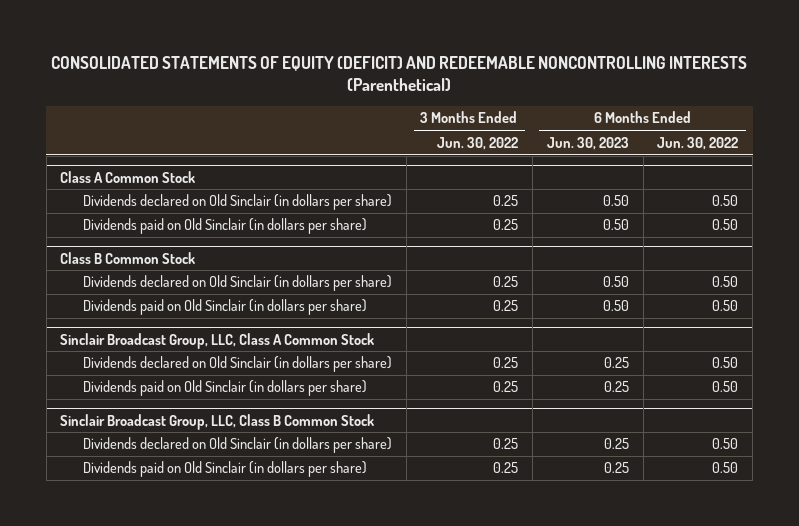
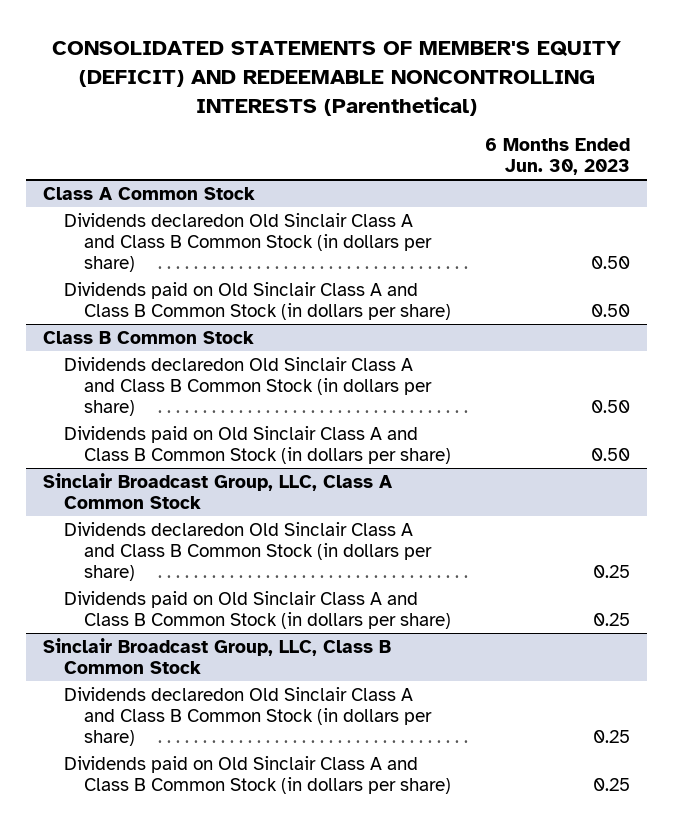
- CONSOLIDATED STATEMENTS OF EQUITY (DEFICIT) AND REDEEMABLE NONCONTROLLING INTERESTS (Parenthetical)
+ CONSOLIDATED STATEMENTS OF MEMBER'S EQUITY (DEFICIT) AND REDEEMABLE NONCONTROLLING INTERESTS (Parenthetical)
- | 3 Months Ended Jun. 30, 2022 | 6 Months Ended Jun. 30, 2023 | 6 Months Ended Jun. 30, 2022
+ | 6 Months Ended Jun. 30, 2023
@ Class A Common Stock
- Dividends declared on Old Sinclair (in dollars per share) | 0.25 | 0.50 | 0.50
- Dividends paid on Old Sinclair (in dollars per share) | 0.25 | 0.50 | 0.50
+ Dividends declaredon Old Sinclair Class A and Class B Common Stock (in dollars per share) | 0.50
+ Dividends paid on Old Sinclair Class A and Class B Common Stock (in dollars per share) | 0.50
@ Class B Common Stock
- Dividends declared on Old Sinclair (in dollars per share) | 0.25 | 0.50 | 0.50
- Dividends paid on Old Sinclair (in dollars per share) | 0.25 | 0.50 | 0.50
+ Dividends declaredon Old Sinclair Class A and Class B Common Stock (in dollars per share) | 0.50
+ Dividends paid on Old Sinclair Class A and Class B Common Stock (in dollars per share) | 0.50
@ Sinclair Broadcast Group, LLC, Class A Common Stock
- Dividends declared on Old Sinclair (in dollars per share) | 0.25 | 0.25 | 0.50
- Dividends paid on Old Sinclair (in dollars per share) | 0.25 | 0.25 | 0.50
+ Dividends declaredon Old Sinclair Class A and Class B Common Stock (in dollars per share) | 0.25
+ Dividends paid on Old Sinclair Class A and Class B Common Stock (in dollars per share) | 0.25
@ Sinclair Broadcast Group, LLC, Class B Common Stock
- Dividends declared on Old Sinclair (in dollars per share) | 0.25 | 0.25 | 0.50
- Dividends paid on Old Sinclair (in dollars per share) | 0.25 | 0.25 | 0.50
+ Dividends declaredon Old Sinclair Class A and Class B Common Stock (in dollars per share) | 0.25
+ Dividends paid on Old Sinclair Class A and Class B Common Stock (in dollars per share) | 0.25

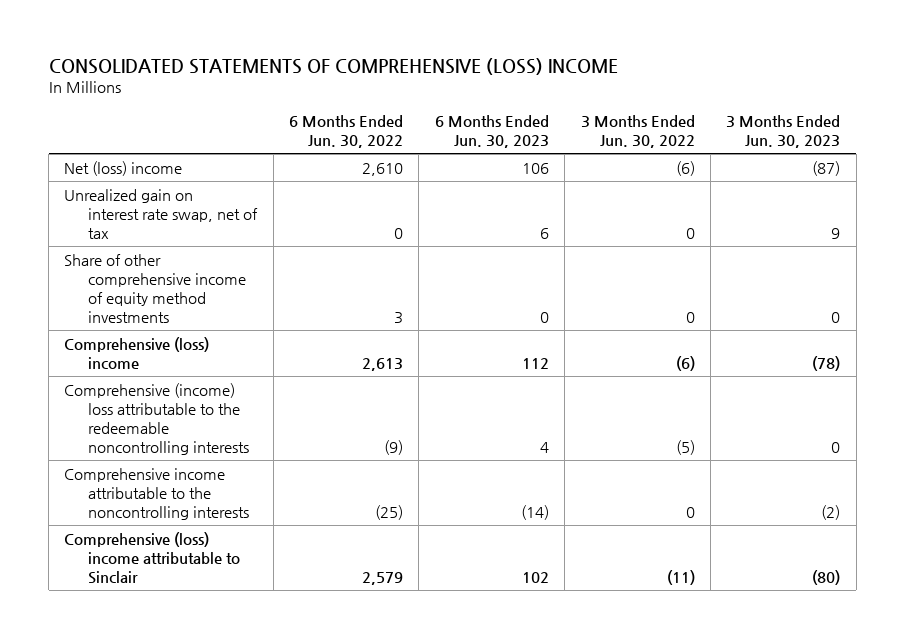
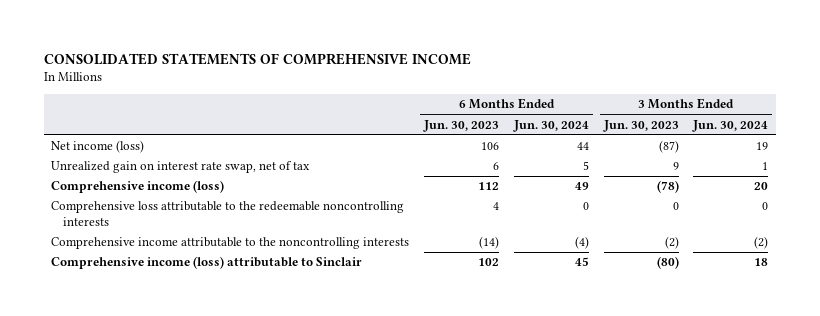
- CONSOLIDATED STATEMENTS OF COMPREHENSIVE (LOSS) INCOME
+ CONSOLIDATED STATEMENTS OF COMPREHENSIVE INCOME
- | 6 Months Ended Jun. 30, 2022 | 6 Months Ended Jun. 30, 2023 | 3 Months Ended Jun. 30, 2022 | 3 Months Ended Jun. 30, 2023
+ | 6 Months Ended Jun. 30, 2023 | 6 Months Ended Jun. 30, 2024 | 3 Months Ended Jun. 30, 2023 | 3 Months Ended Jun. 30, 2024
- Net (loss) income | 2,610 | 106 | (6) | (87)
+ Net income (loss) | 106 | 44 | (87) | 19
- Share of other comprehensive income of equity method investments | 3 | 0 | 0 | 0
- Comprehensive (loss) income | 2,613 | 112 | (6) | (78)
- Comprehensive (income) loss attributable to the redeemable noncontrolling interests | (9) | 4 | (5) | 0
+ Comprehensive income (loss) | 112 | 49 | (78) | 20
+ Comprehensive loss attributable to the redeemable noncontrolling interests | 4 | 0 | 0 | 0
- Comprehensive (loss) income attributable to Sinclair | 2,579 | 102 | (11) | (80)
+ Comprehensive income (loss) attributable to Sinclair | 102 | 45 | (80) | 18

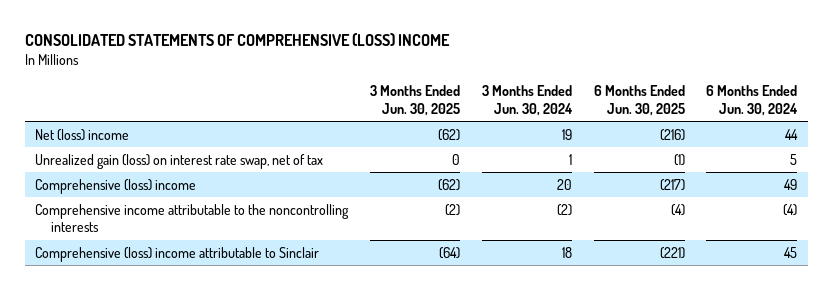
- CONSOLIDATED STATEMENTS OF COMPREHENSIVE INCOME
+ CONSOLIDATED STATEMENTS OF COMPREHENSIVE (LOSS) INCOME
- | 6 Months Ended Jun. 30, 2023 | 6 Months Ended Jun. 30, 2024 | 3 Months Ended Jun. 30, 2023 | 3 Months Ended Jun. 30, 2024
+ | 3 Months Ended Jun. 30, 2025 | 3 Months Ended Jun. 30, 2024 | 6 Months Ended Jun. 30, 2025 | 6 Months Ended Jun. 30, 2024
- Net income (loss) | 106 | 44 | (87) | 19
- Unrealized gain on interest rate swap, net of tax | 6 | 5 | 9 | 1
- Comprehensive income (loss) | 112 | 49 | (78) | 20
- Comprehensive loss attributable to the redeemable noncontrolling interests | 4 | 0 | 0 | 0
+ Net (loss) income | (62) | 19 | (216) | 44
+ Unrealized gain (loss) on interest rate swap, net of tax | 0 | 1 | (1) | 5
+ Comprehensive (loss) income | (62) | 20 | (217) | 49
- Comprehensive income (loss) attributable to Sinclair | 102 | 45 | (80) | 18
+ Comprehensive (loss) income attributable to Sinclair | (64) | 18 | (221) | 45

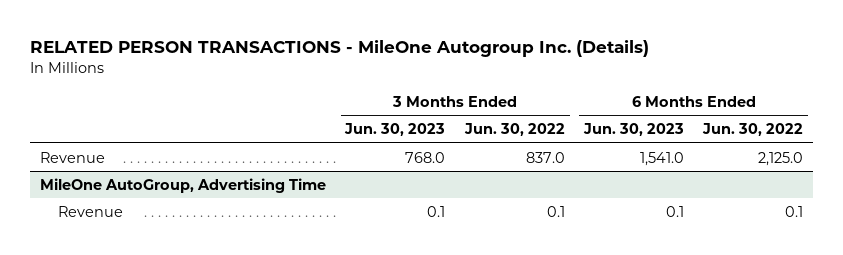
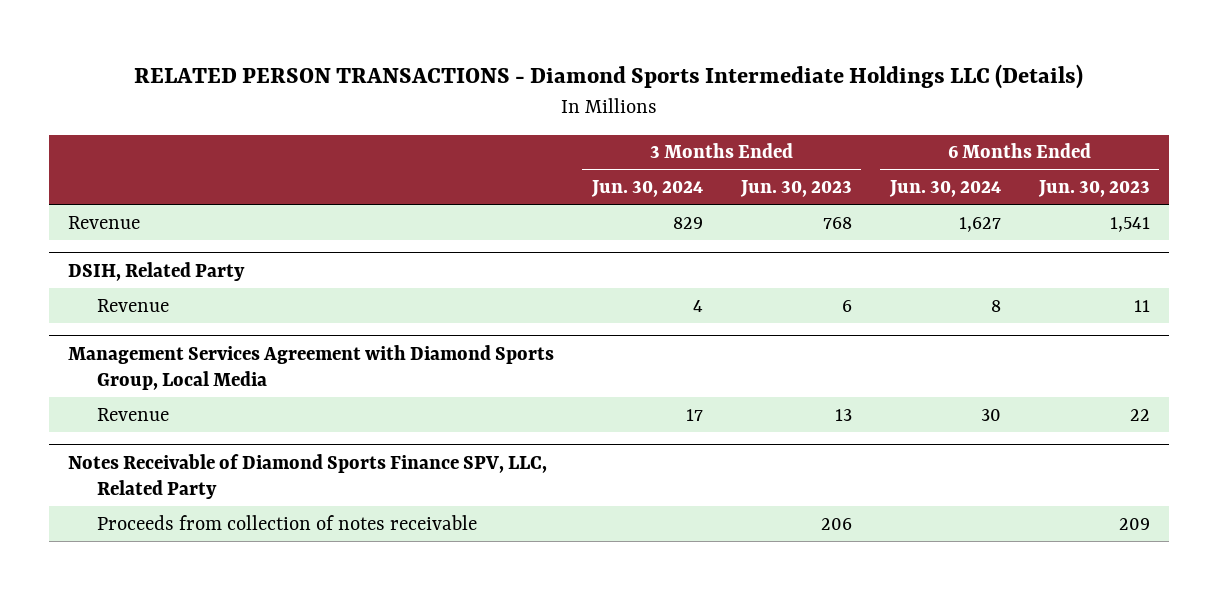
- RELATED PERSON TRANSACTIONS - MileOne Autogroup Inc. (Details)
+ RELATED PERSON TRANSACTIONS - Diamond Sports Intermediate Holdings LLC (Details)
- | 3 Months Ended Jun. 30, 2023 | 3 Months Ended Jun. 30, 2022 | 6 Months Ended Jun. 30, 2023 | 6 Months Ended Jun. 30, 2022
+ | 3 Months Ended Jun. 30, 2024 | 3 Months Ended Jun. 30, 2023 | 6 Months Ended Jun. 30, 2024 | 6 Months Ended Jun. 30, 2023
- Revenue | 768.0 | 837.0 | 1,541.0 | 2,125.0
- MileOne AutoGroup, Advertising Time
- Revenue | 0.1 | 0.1 | 0.1 | 0.1
+ Revenue | 829 | 768 | 1,627 | 1,541
+ DSIH, Related Party
+ Revenue | 4 | 6 | 8 | 11
+ Management Services Agreement with Diamond Sports Group, Local Media
+ Revenue | 17 | 13 | 30 | 22
+ Notes Receivable of Diamond Sports Finance SPV, LLC, Related Party
+ Proceeds from collection of notes receivable | | 206 | | 209

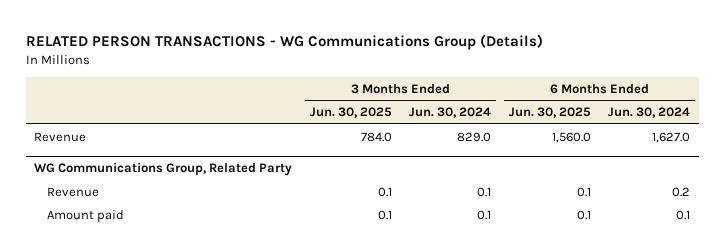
- RELATED PERSON TRANSACTIONS - Diamond Sports Intermediate Holdings LLC (Details)
+ RELATED PERSON TRANSACTIONS - WG Communications Group (Details)
- | 3 Months Ended Jun. 30, 2024 | 3 Months Ended Jun. 30, 2023 | 6 Months Ended Jun. 30, 2024 | 6 Months Ended Jun. 30, 2023
+ | 3 Months Ended Jun. 30, 2025 | 3 Months Ended Jun. 30, 2024 | 6 Months Ended Jun. 30, 2025 | 6 Months Ended Jun. 30, 2024
- Revenue | 829 | 768 | 1,627 | 1,541
- DSIH, Related Party
- Revenue | 4 | 6 | 8 | 11
- Management Services Agreement with Diamond Sports Group, Local Media
- Revenue | 17 | 13 | 30 | 22
- Notes Receivable of Diamond Sports Finance SPV, LLC, Related Party
- Proceeds from collection of notes receivable | | 206 | | 209
+ Revenue | 784.0 | 829.0 | 1,560.0 | 1,627.0
+ WG Communications Group, Related Party
+ Revenue | 0.1 | 0.1 | 0.1 | 0.2
+ Amount paid | 0.1 | 0.1 | 0.1 | 0.1

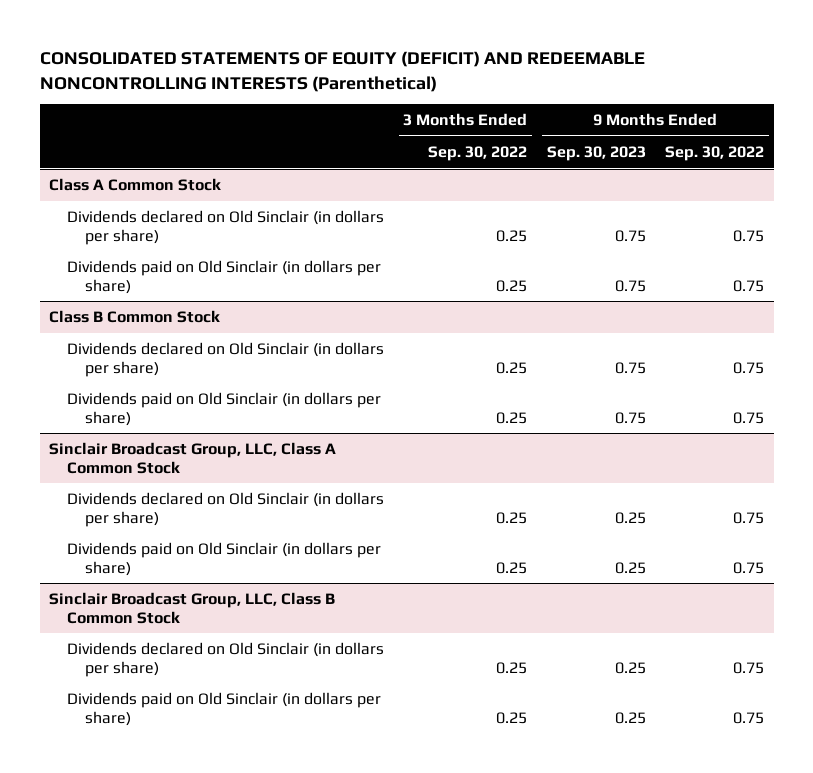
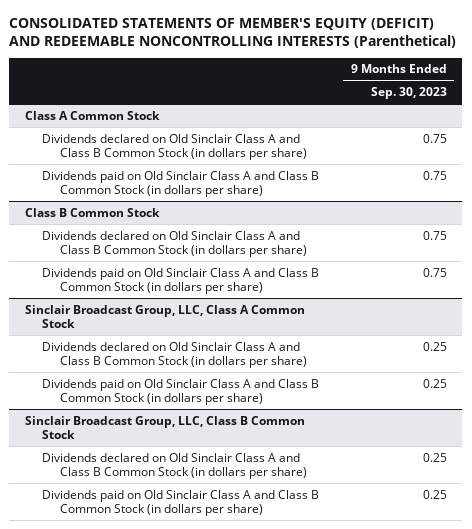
- CONSOLIDATED STATEMENTS OF EQUITY (DEFICIT) AND REDEEMABLE NONCONTROLLING INTERESTS (Parenthetical)
+ CONSOLIDATED STATEMENTS OF MEMBER'S EQUITY (DEFICIT) AND REDEEMABLE NONCONTROLLING INTERESTS (Parenthetical)
- | 3 Months Ended Sep. 30, 2022 | 9 Months Ended Sep. 30, 2023 | 9 Months Ended Sep. 30, 2022
+ | 9 Months Ended Sep. 30, 2023
@ Class A Common Stock
- Dividends declared on Old Sinclair (in dollars per share) | 0.25 | 0.75 | 0.75
- Dividends paid on Old Sinclair (in dollars per share) | 0.25 | 0.75 | 0.75
+ Dividends declared on Old Sinclair Class A and Class B Common Stock (in dollars per share) | 0.75
+ Dividends paid on Old Sinclair Class A and Class B Common Stock (in dollars per share) | 0.75
@ Class B Common Stock
- Dividends declared on Old Sinclair (in dollars per share) | 0.25 | 0.75 | 0.75
- Dividends paid on Old Sinclair (in dollars per share) | 0.25 | 0.75 | 0.75
+ Dividends declared on Old Sinclair Class A and Class B Common Stock (in dollars per share) | 0.75
+ Dividends paid on Old Sinclair Class A and Class B Common Stock (in dollars per share) | 0.75
@ Sinclair Broadcast Group, LLC, Class A Common Stock
- Dividends declared on Old Sinclair (in dollars per share) | 0.25 | 0.25 | 0.75
- Dividends paid on Old Sinclair (in dollars per share) | 0.25 | 0.25 | 0.75
+ Dividends declared on Old Sinclair Class A and Class B Common Stock (in dollars per share) | 0.25
+ Dividends paid on Old Sinclair Class A and Class B Common Stock (in dollars per share) | 0.25
@ Sinclair Broadcast Group, LLC, Class B Common Stock
- Dividends declared on Old Sinclair (in dollars per share) | 0.25 | 0.25 | 0.75
- Dividends paid on Old Sinclair (in dollars per share) | 0.25 | 0.25 | 0.75
+ Dividends declared on Old Sinclair Class A and Class B Common Stock (in dollars per share) | 0.25
+ Dividends paid on Old Sinclair Class A and Class B Common Stock (in dollars per share) | 0.25

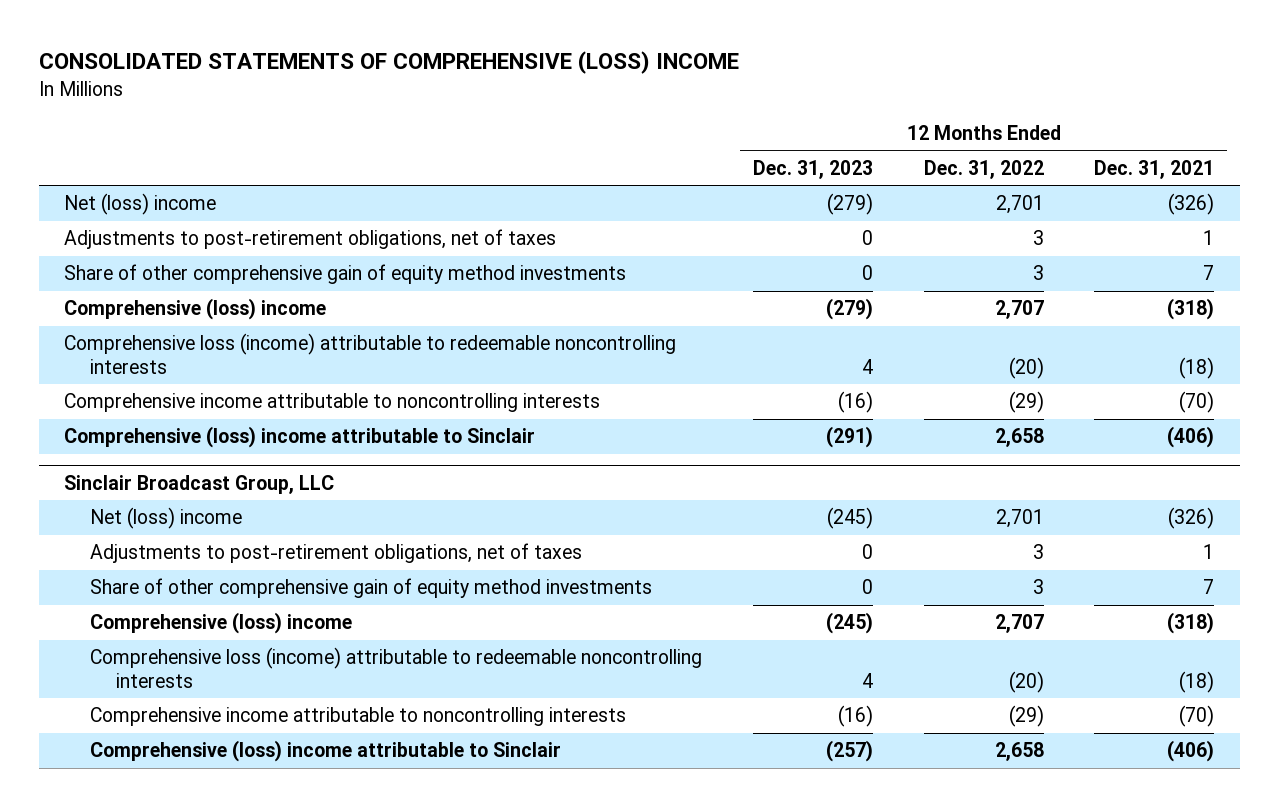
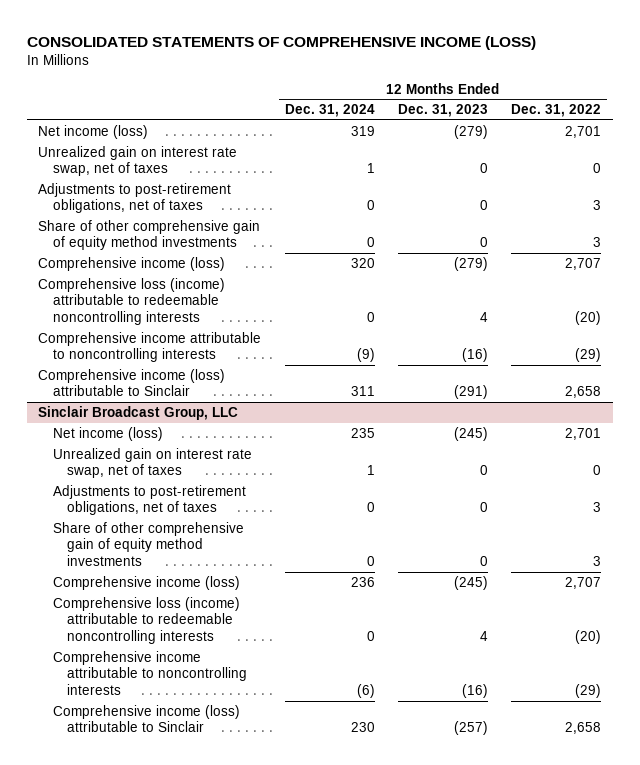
- CONSOLIDATED STATEMENTS OF COMPREHENSIVE (LOSS) INCOME
+ CONSOLIDATED STATEMENTS OF COMPREHENSIVE INCOME (LOSS)
- | 12 Months Ended Dec. 31, 2023 | 12 Months Ended Dec. 31, 2022 | 12 Months Ended Dec. 31, 2021
+ | 12 Months Ended Dec. 31, 2024 | 12 Months Ended Dec. 31, 2023 | 12 Months Ended Dec. 31, 2022
- Net (loss) income | (279) | 2,701 | (326)
+ Net income (loss) | 319 | (279) | 2,701
+ Unrealized gain on interest rate swap, net of taxes | 1 | 0 | 0
- Comprehensive (loss) income | (279) | 2,707 | (318)
+ Comprehensive income (loss) | 320 | (279) | 2,707
- Comprehensive (loss) income attributable to Sinclair | (291) | 2,658 | (406)
+ Comprehensive income (loss) attributable to Sinclair | 311 | (291) | 2,658
@ Sinclair Broadcast Group, LLC
- Net (loss) income | (245) | 2,701 | (326)
+ Net income (loss) | 235 | (245) | 2,701
+ Unrealized gain on interest rate swap, net of taxes | 1 | 0 | 0
- Comprehensive (loss) income | (245) | 2,707 | (318)
+ Comprehensive income (loss) | 236 | (245) | 2,707
- Comprehensive (loss) income attributable to Sinclair | (257) | 2,658 | (406)
+ Comprehensive income (loss) attributable to Sinclair | 230 | (257) | 2,658

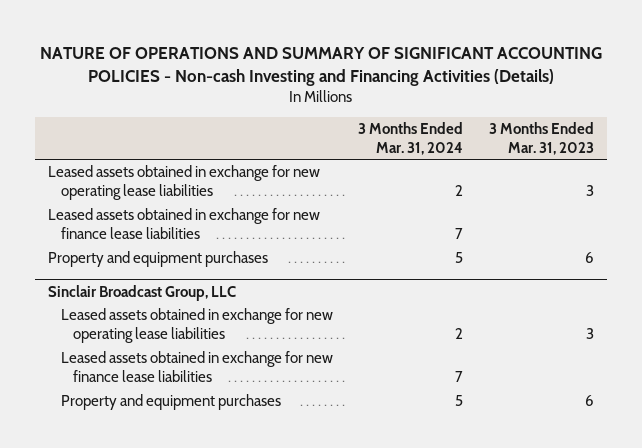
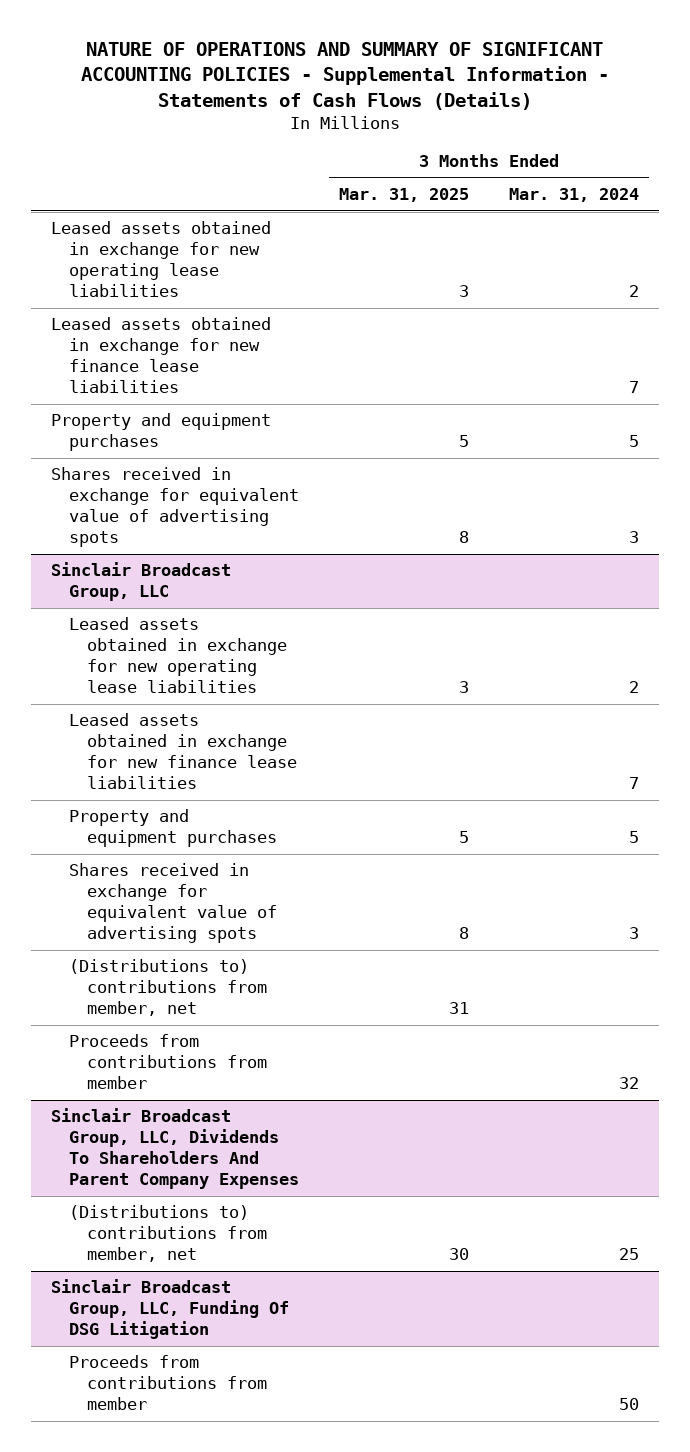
- NATURE OF OPERATIONS AND SUMMARY OF SIGNIFICANT ACCOUNTING POLICIES - Non-cash Investing and Financing Activities (Details)
+ NATURE OF OPERATIONS AND SUMMARY OF SIGNIFICANT ACCOUNTING POLICIES - Supplemental Information - Statements of Cash Flows (Details)
- | 3 Months Ended Mar. 31, 2024 | 3 Months Ended Mar. 31, 2023
+ | 3 Months Ended Mar. 31, 2025 | 3 Months Ended Mar. 31, 2024
+ Shares received in exchange for equivalent value of advertising spots | 8 | 3
@ Sinclair Broadcast Group, LLC
+ Shares received in exchange for equivalent value of advertising spots | 8 | 3
+ (Distributions to) contributions from member, net | 31 |
+ Proceeds from contributions from member | | 32
+ Sinclair Broadcast Group, LLC, Dividends To Shareholders And Parent Company Expenses
+ (Distributions to) contributions from member, net | 30 | 25
+ Sinclair Broadcast Group, LLC, Funding Of DSG Litigation
+ Proceeds from contributions from member | | 50

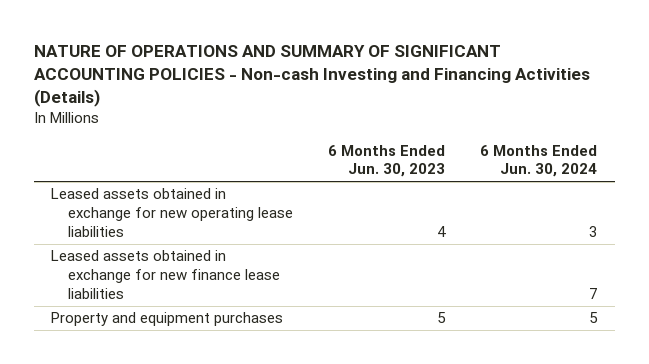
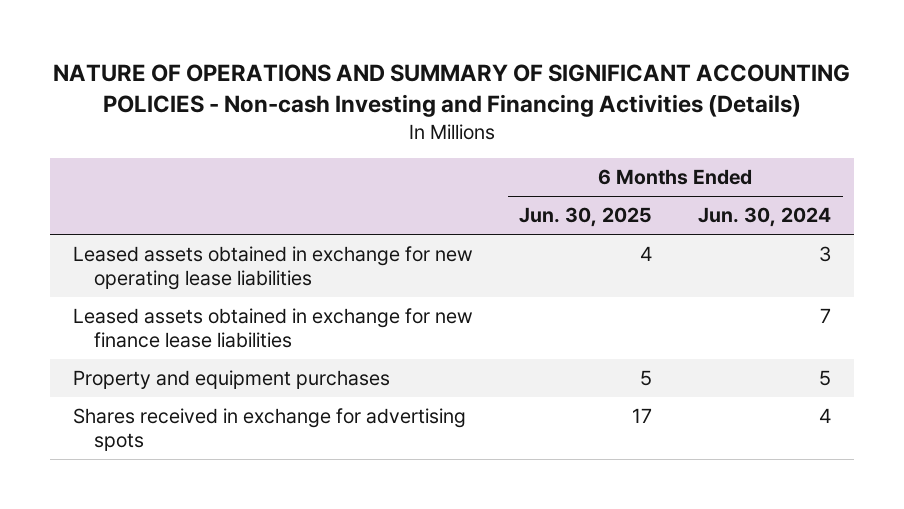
- | 6 Months Ended Jun. 30, 2023 | 6 Months Ended Jun. 30, 2024
+ | 6 Months Ended Jun. 30, 2025 | 6 Months Ended Jun. 30, 2024
+ Shares received in exchange for advertising spots | 17 | 4

